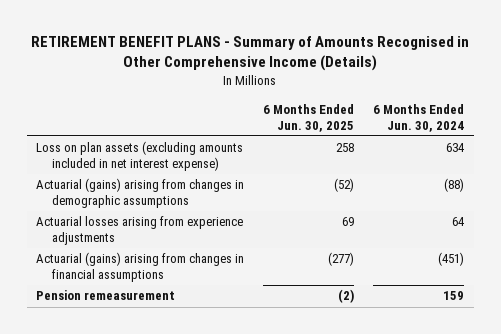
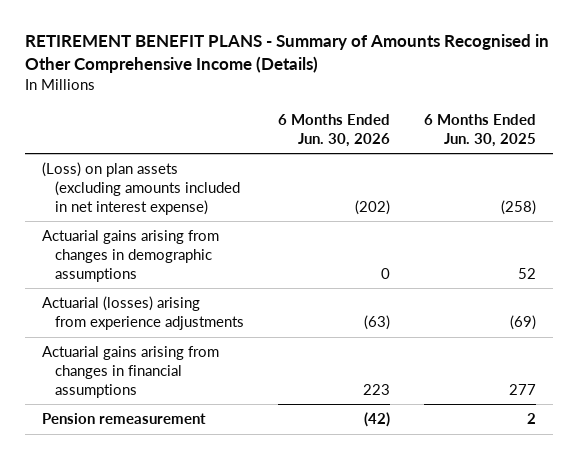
- | 6 Months Ended Jun. 30, 2025 | 6 Months Ended Jun. 30, 2024
+ | 6 Months Ended Jun. 30, 2026 | 6 Months Ended Jun. 30, 2025
- Loss on plan assets (excluding amounts included in net interest expense) | 258 | 634
- Actuarial (gains) arising from changes in demographic assumptions | (52) | (88)
- Actuarial losses arising from experience adjustments | 69 | 64
- Actuarial (gains) arising from changes in financial assumptions | (277) | (451)
- Pension remeasurement | (2) | 159
+ (Loss) on plan assets (excluding amounts included in net interest expense) | (202) | (258)
+ Actuarial gains arising from changes in demographic assumptions | 0 | 52
+ Actuarial (losses) arising from experience adjustments | (63) | (69)
+ Actuarial gains arising from changes in financial assumptions | 223 | 277
+ Pension remeasurement | (42) | 2

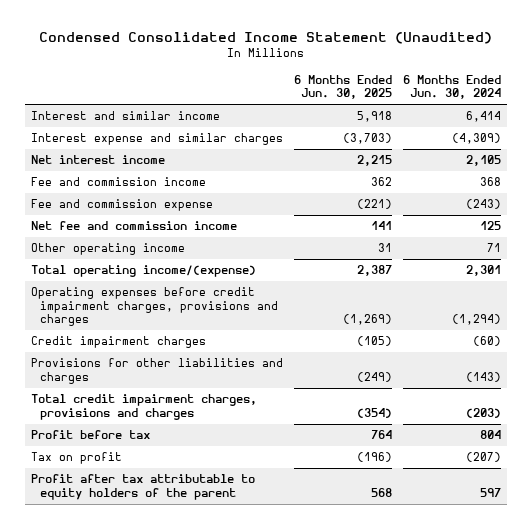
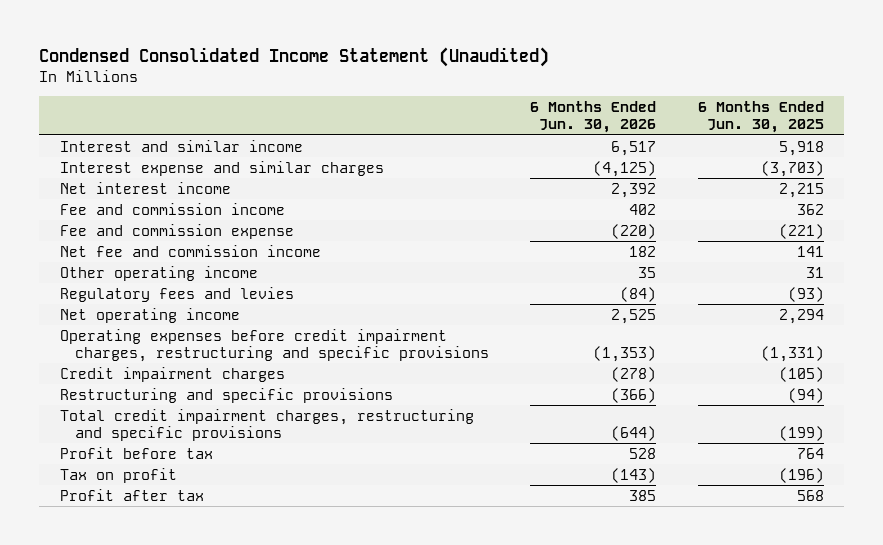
- | 6 Months Ended Jun. 30, 2025 | 6 Months Ended Jun. 30, 2024
+ | 6 Months Ended Jun. 30, 2026 | 6 Months Ended Jun. 30, 2025
- Total operating income/(expense) | 2,387 | 2,301
- Operating expenses before credit impairment charges, provisions and charges | (1,269) | (1,294)
+ Regulatory fees and levies | (84) | (93)
+ Net operating income | 2,525 | 2,294
+ Operating expenses before credit impairment charges, restructuring and specific provisions | (1,353) | (1,331)
- Provisions for other liabilities and charges | (249) | (143)
- Total credit impairment charges, provisions and charges | (354) | (203)
+ Restructuring and specific provisions | (366) | (94)
+ Total credit impairment charges, restructuring and specific provisions | (644) | (199)
- Profit after tax attributable to equity holders of the parent | 568 | 597
+ Profit after tax | 385 | 568

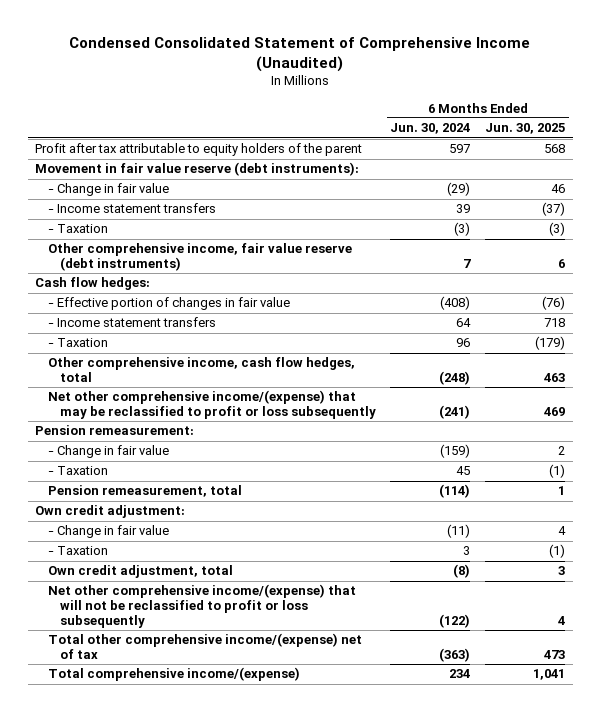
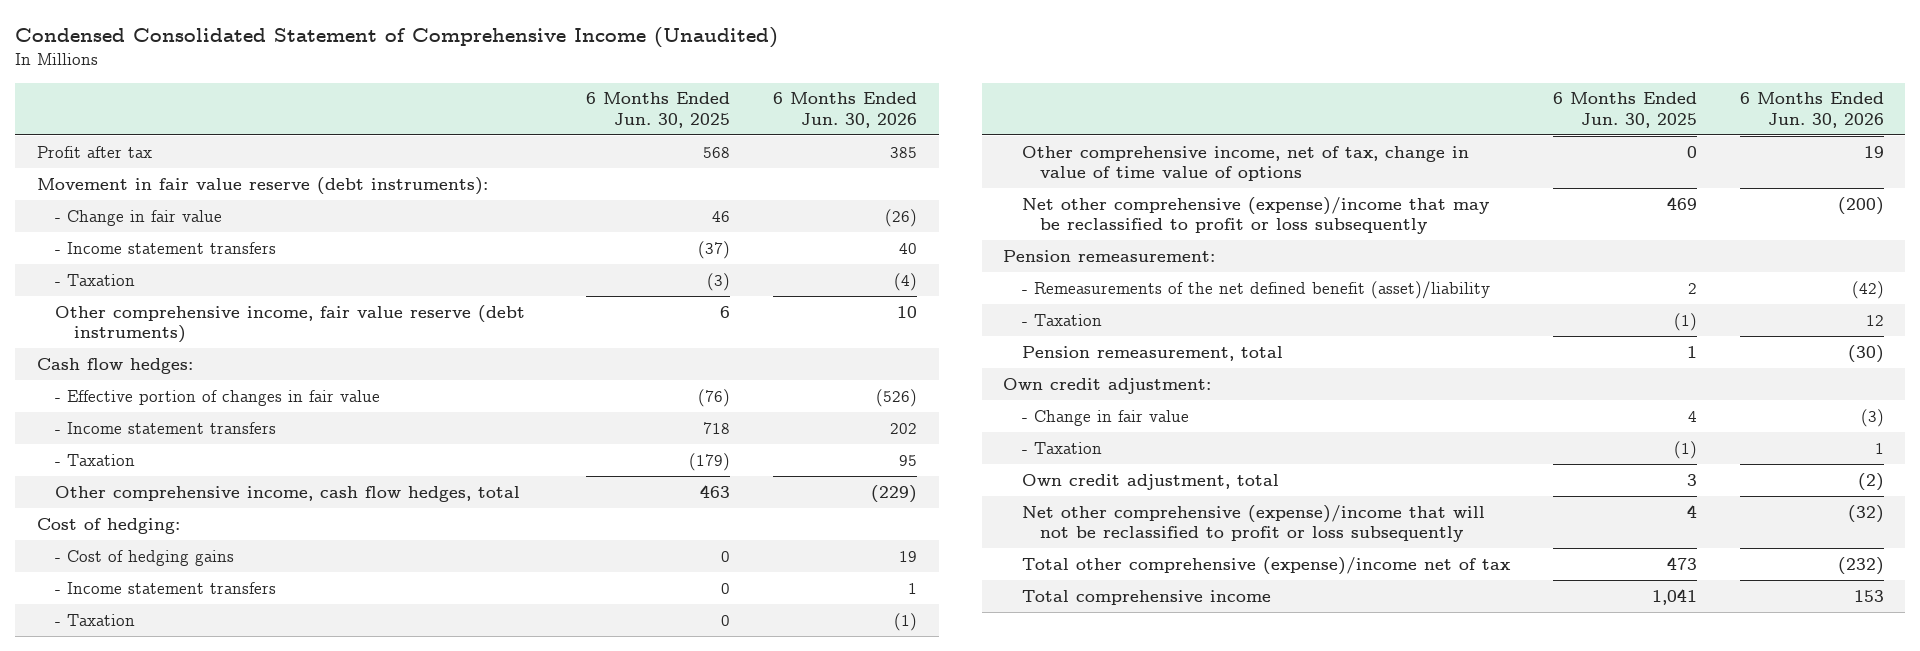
- | 6 Months Ended Jun. 30, 2024 | 6 Months Ended Jun. 30, 2025
+ | 6 Months Ended Jun. 30, 2025 | 6 Months Ended Jun. 30, 2026
- Profit after tax attributable to equity holders of the parent | 597 | 568
+ Profit after tax | 568 | 385
- Net other comprehensive income/(expense) that may be reclassified to profit or loss subsequently | (241) | 469
+ Cost of hedging:
+ - Cost of hedging gains | 0 | 19
+ - Income statement transfers | 0 | 1
+ - Taxation | 0 | (1)
+ Other comprehensive income, net of tax, change in value of time value of options | 0 | 19
+ Net other comprehensive (expense)/income that may be reclassified to profit or loss subsequently | 469 | (200)
- - Change in fair value | (159) | 2
+ - Remeasurements of the net defined benefit (asset)/liability | 2 | (42)
- Net other comprehensive income/(expense) that will not be reclassified to profit or loss subsequently | (122) | 4
- Total other comprehensive income/(expense) net of tax | (363) | 473
- Total comprehensive income/(expense) | 234 | 1,041
+ Net other comprehensive (expense)/income that will not be reclassified to profit or loss subsequently | 4 | (32)
+ Total other comprehensive (expense)/income net of tax | 473 | (232)
+ Total comprehensive income | 1,041 | 153

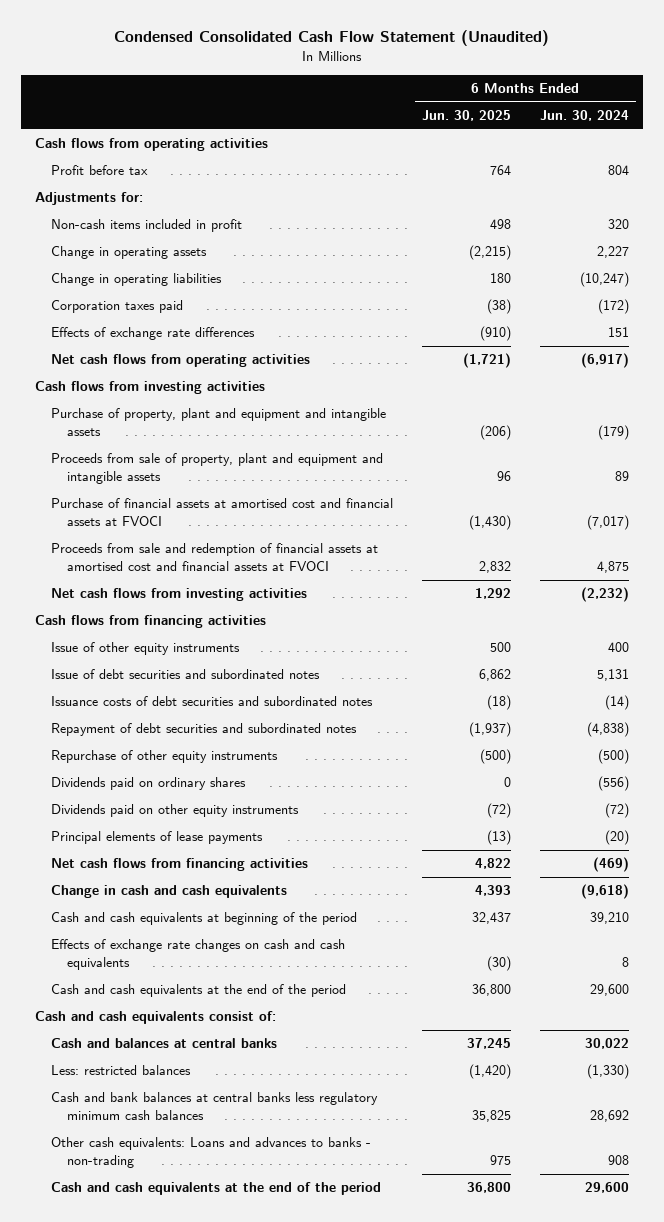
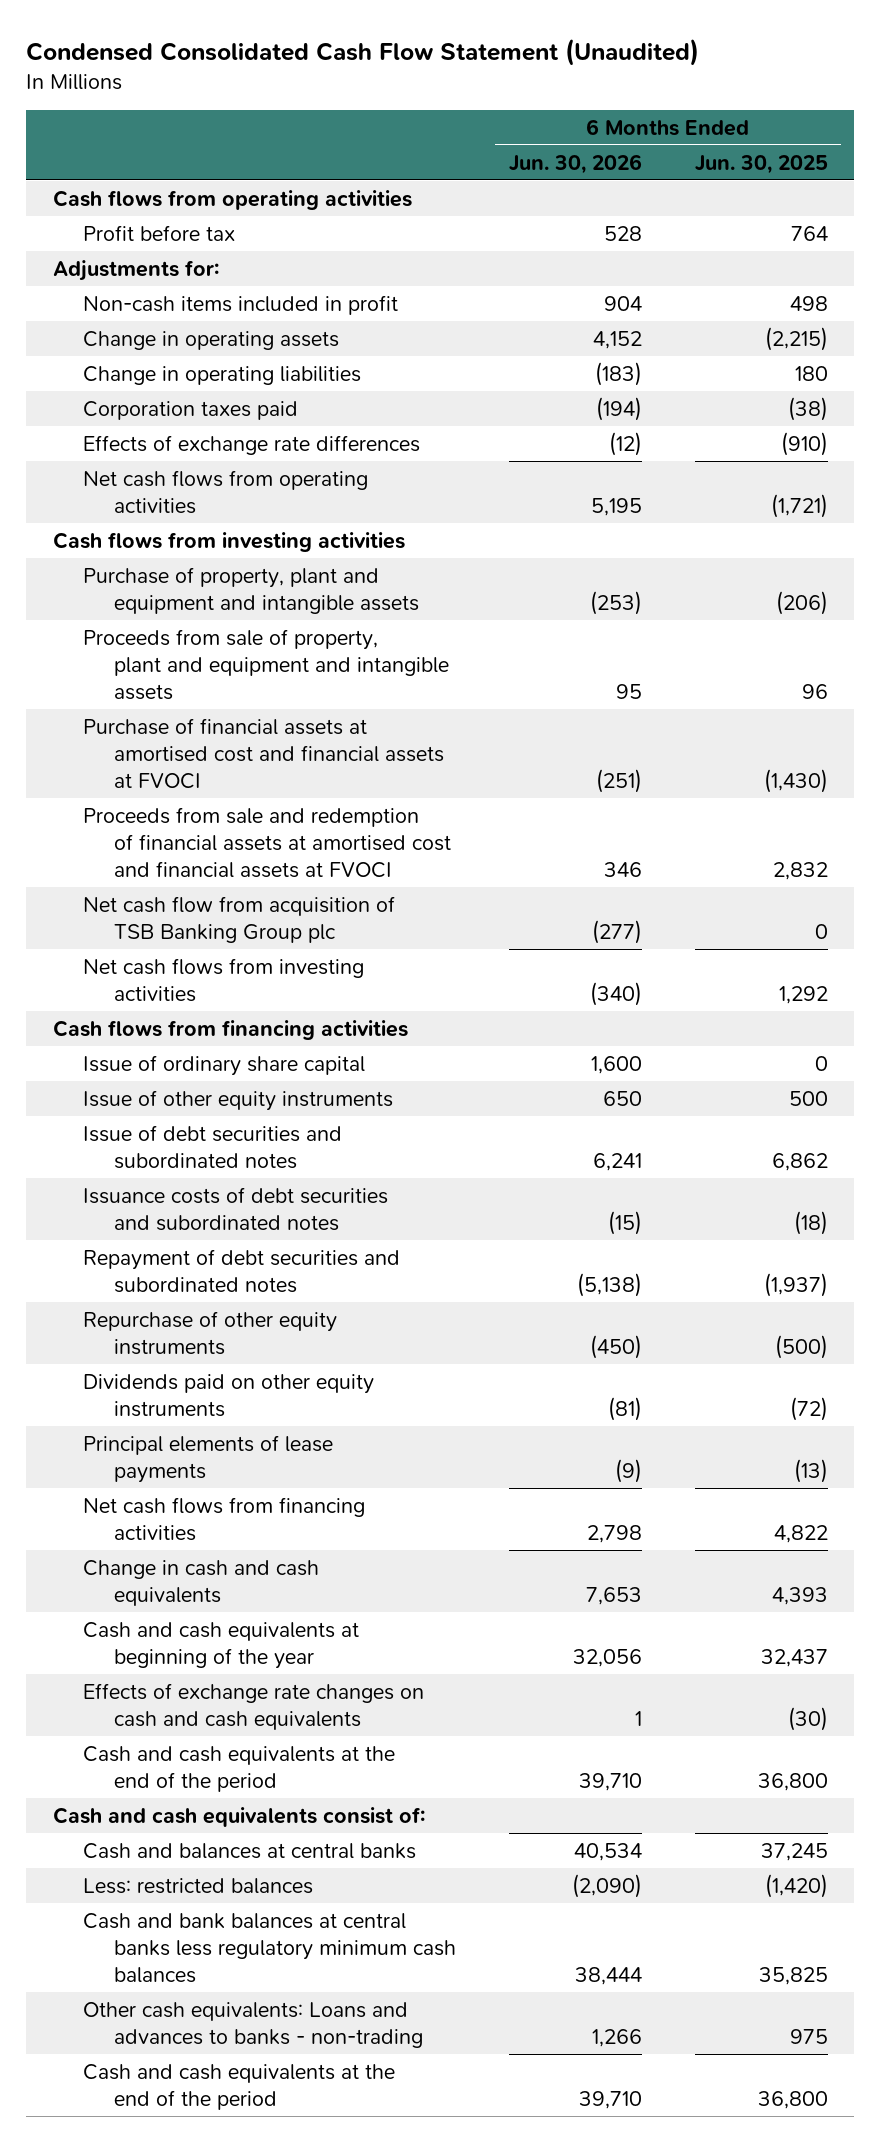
- | 6 Months Ended Jun. 30, 2025 | 6 Months Ended Jun. 30, 2024
+ | 6 Months Ended Jun. 30, 2026 | 6 Months Ended Jun. 30, 2025
+ Net cash flow from acquisition of TSB Banking Group plc | (277) | 0
+ Issue of ordinary share capital | 1,600 | 0
- Dividends paid on ordinary shares | 0 | (556)
- Cash and cash equivalents at beginning of the period | 32,437 | 39,210
+ Cash and cash equivalents at beginning of the year | 32,056 | 32,437

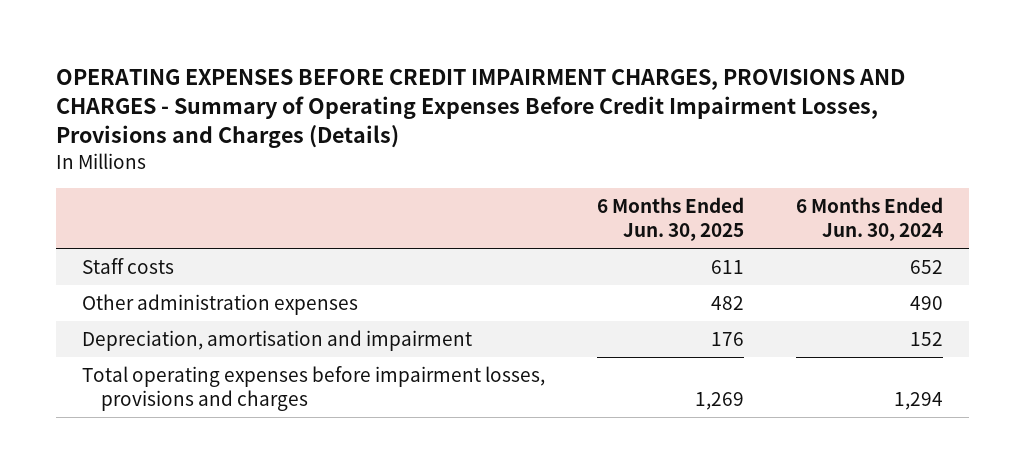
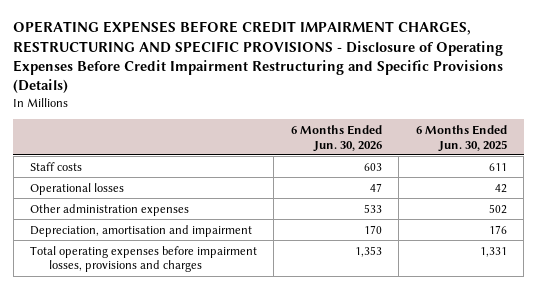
- OPERATING EXPENSES BEFORE CREDIT IMPAIRMENT CHARGES, PROVISIONS AND CHARGES - Summary of Operating Expenses Before Credit Impairment Losses, Provisions and Charges (Details)
+ OPERATING EXPENSES BEFORE CREDIT IMPAIRMENT CHARGES, RESTRUCTURING AND SPECIFIC PROVISIONS - Disclosure of Operating Expenses Before Credit Impairment Restructuring and Specific Provisions (Details)
- | 6 Months Ended Jun. 30, 2025 | 6 Months Ended Jun. 30, 2024
+ | 6 Months Ended Jun. 30, 2026 | 6 Months Ended Jun. 30, 2025
- Other administration expenses | 482 | 490
+ Operational losses | 47 | 42
+ Other administration expenses | 533 | 502
- Total operating expenses before impairment losses, provisions and charges | 1,269 | 1,294
+ Total operating expenses before impairment losses, provisions and charges | 1,353 | 1,331

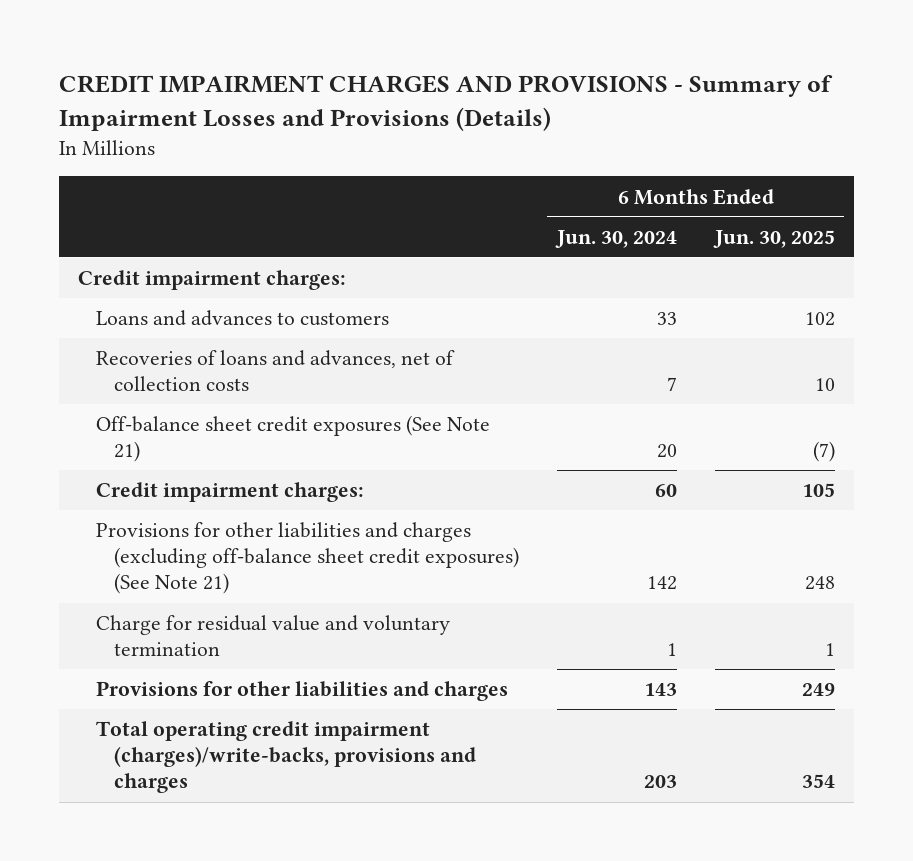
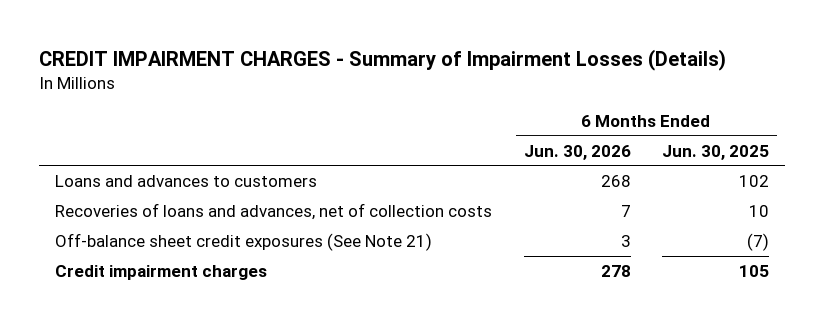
- CREDIT IMPAIRMENT CHARGES AND PROVISIONS - Summary of Impairment Losses and Provisions (Details)
+ CREDIT IMPAIRMENT CHARGES - Summary of Impairment Losses (Details)
- | 6 Months Ended Jun. 30, 2024 | 6 Months Ended Jun. 30, 2025
+ | 6 Months Ended Jun. 30, 2026 | 6 Months Ended Jun. 30, 2025
- Credit impairment charges:
- Credit impairment charges: | 60 | 105
- Provisions for other liabilities and charges (excluding off-balance sheet credit exposures) (See Note 21) | 142 | 248
- Charge for residual value and voluntary termination | 1 | 1
- Provisions for other liabilities and charges | 143 | 249
- Total operating credit impairment (charges)/write-backs, provisions and charges | 203 | 354
+ Credit impairment charges | 278 | 105

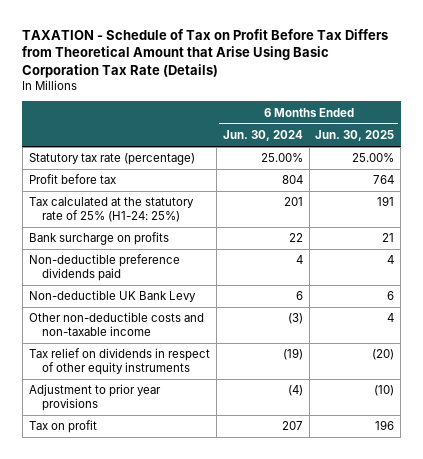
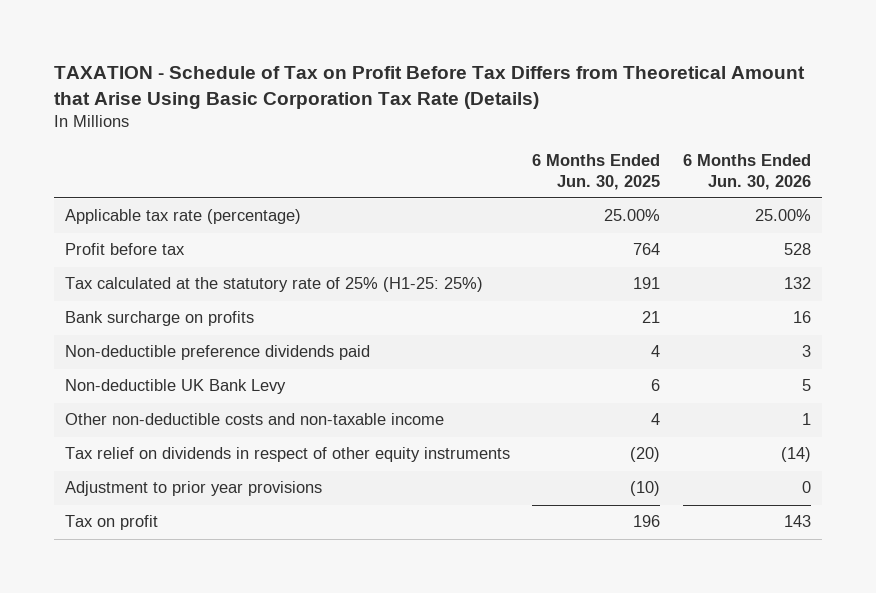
- | 6 Months Ended Jun. 30, 2024 | 6 Months Ended Jun. 30, 2025
+ | 6 Months Ended Jun. 30, 2025 | 6 Months Ended Jun. 30, 2026
- Statutory tax rate (percentage) | 25.00% | 25.00%
+ Applicable tax rate (percentage) | 25.00% | 25.00%
- Tax calculated at the statutory rate of 25% (H1-24: 25%) | 201 | 191
+ Tax calculated at the statutory rate of 25% (H1-25: 25%) | 191 | 132

